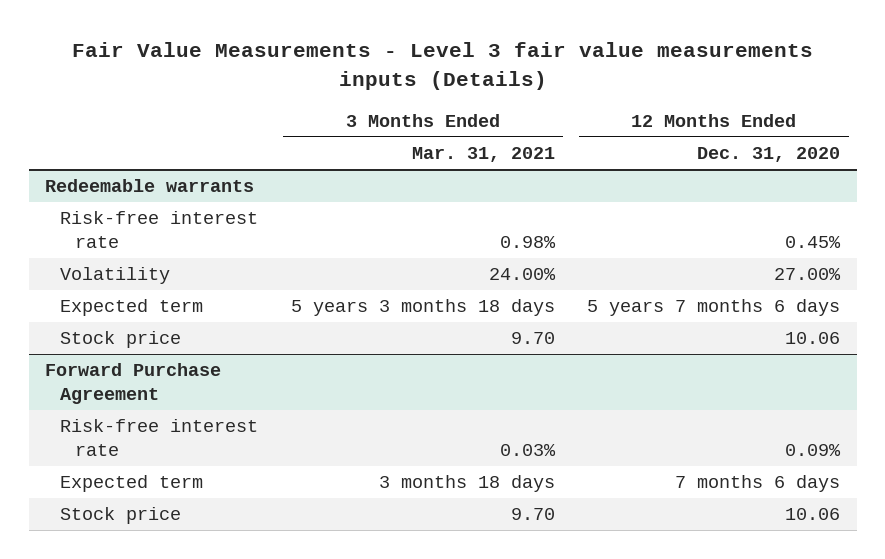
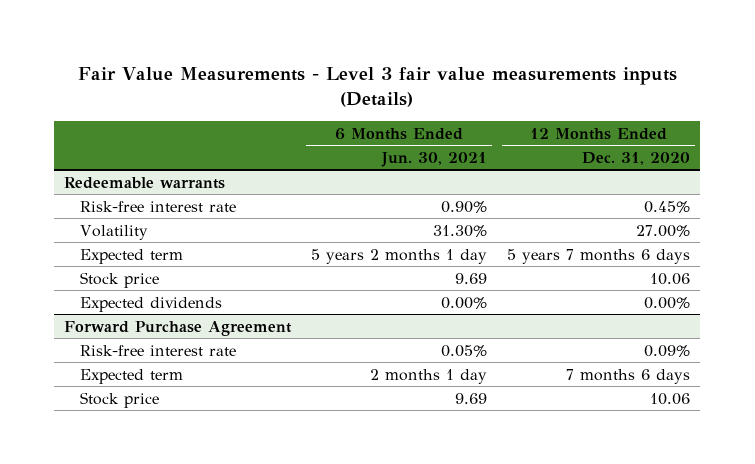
- | 3 Months Ended Mar. 31, 2021 | 12 Months Ended Dec. 31, 2020
+ | 6 Months Ended Jun. 30, 2021 | 12 Months Ended Dec. 31, 2020
@ Redeemable warrants
+ Expected dividends | 0.00% | 0.00%

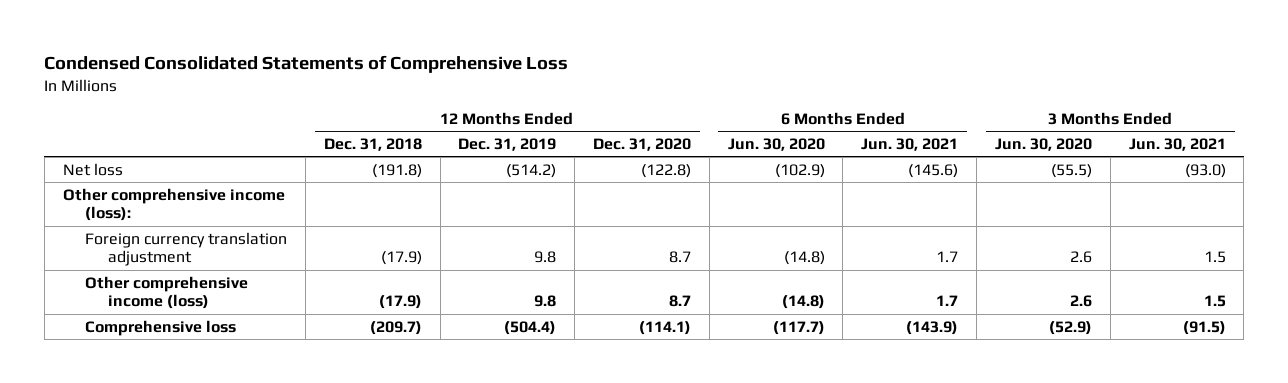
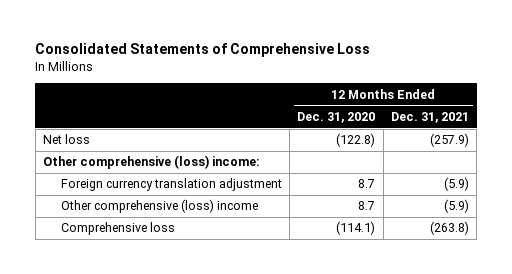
- Condensed Consolidated Statements of Comprehensive Loss
+ Consolidated Statements of Comprehensive Loss
- | 12 Months Ended Dec. 31, 2018 | 12 Months Ended Dec. 31, 2019 | 12 Months Ended Dec. 31, 2020 | 6 Months Ended Jun. 30, 2020 | 6 Months Ended Jun. 30, 2021 | 3 Months Ended Jun. 30, 2020 | 3 Months Ended Jun. 30, 2021
+ | 12 Months Ended Dec. 31, 2020 | 12 Months Ended Dec. 31, 2021
- Other comprehensive income (loss):
+ Other comprehensive (loss) income:
- Other comprehensive income (loss) | (17.9) | 9.8 | 8.7 | (14.8) | 1.7 | 2.6 | 1.5
+ Other comprehensive (loss) income | 8.7 | (5.9)

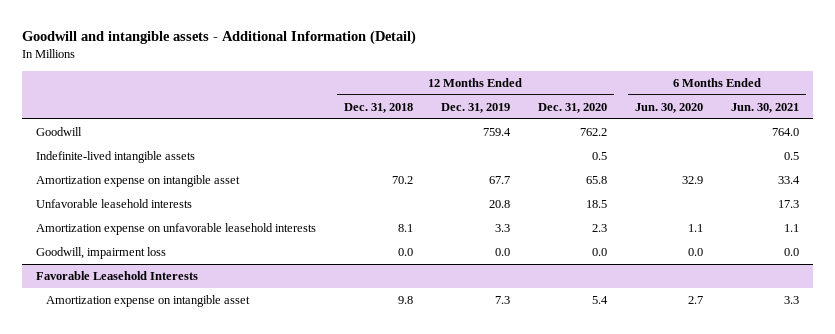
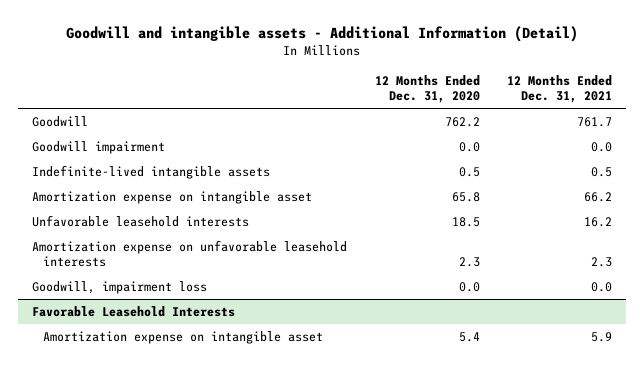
- | 12 Months Ended Dec. 31, 2018 | 12 Months Ended Dec. 31, 2019 | 12 Months Ended Dec. 31, 2020 | 6 Months Ended Jun. 30, 2020 | 6 Months Ended Jun. 30, 2021
+ | 12 Months Ended Dec. 31, 2020 | 12 Months Ended Dec. 31, 2021
+ Goodwill impairment | 0.0 | 0.0

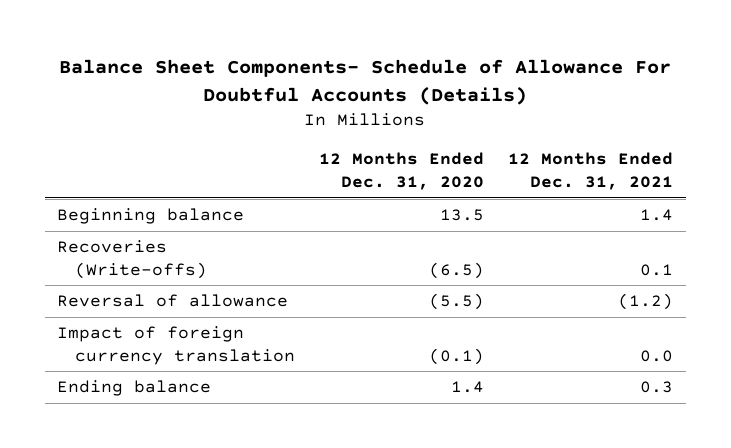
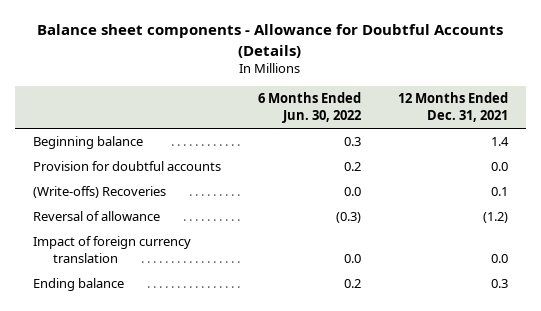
- Balance Sheet Components- Schedule of Allowance For Doubtful Accounts (Details)
+ Balance sheet components - Allowance for Doubtful Accounts (Details)
- | 12 Months Ended Dec. 31, 2020 | 12 Months Ended Dec. 31, 2021
+ | 6 Months Ended Jun. 30, 2022 | 12 Months Ended Dec. 31, 2021
- Recoveries (Write-offs) | (6.5) | 0.1
+ Provision for doubtful accounts | 0.2 | 0.0
+ (Write-offs) Recoveries | 0.0 | 0.1

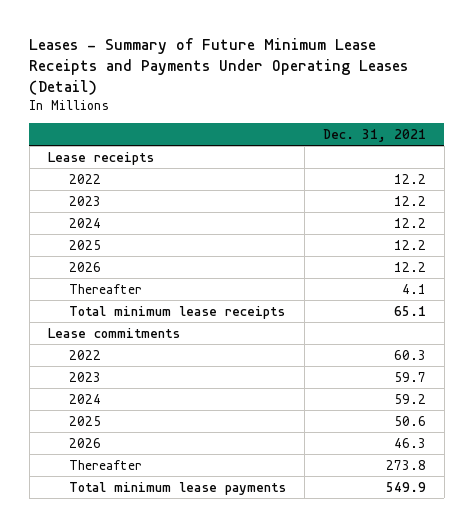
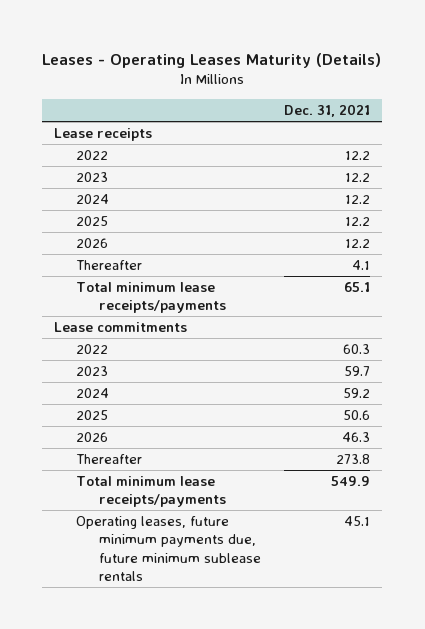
- Leases - Summary of Future Minimum Lease Receipts and Payments Under Operating Leases (Detail)
+ Leases - Operating Leases Maturity (Details)
- Total minimum lease receipts | 65.1
+ Total minimum lease receipts/payments | 65.1
- Total minimum lease payments | 549.9
+ Total minimum lease receipts/payments | 549.9
+ Operating leases, future minimum payments due, future minimum sublease rentals | 45.1

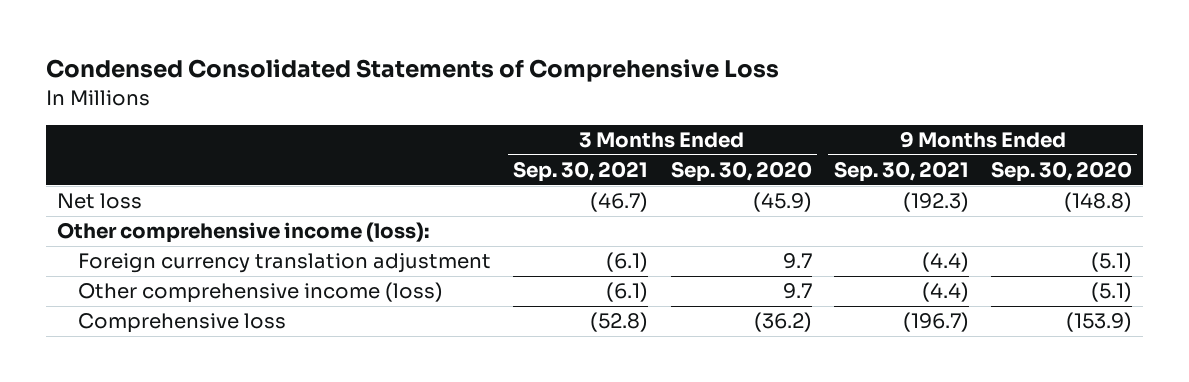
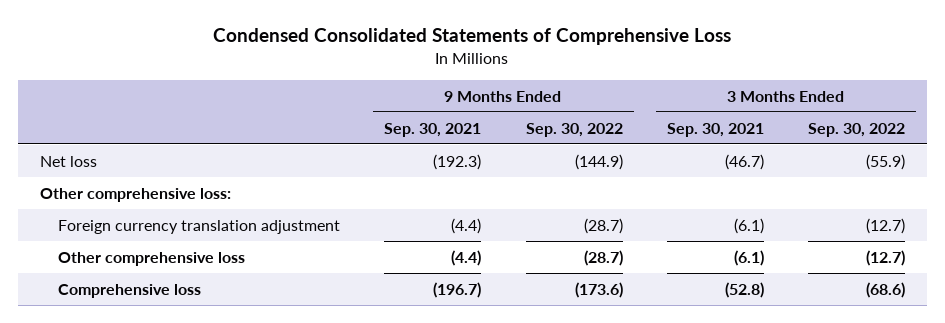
- | 3 Months Ended Sep. 30, 2021 | 3 Months Ended Sep. 30, 2020 | 9 Months Ended Sep. 30, 2021 | 9 Months Ended Sep. 30, 2020
+ | 9 Months Ended Sep. 30, 2021 | 9 Months Ended Sep. 30, 2022 | 3 Months Ended Sep. 30, 2021 | 3 Months Ended Sep. 30, 2022
- Other comprehensive income (loss):
+ Other comprehensive loss:
- Other comprehensive income (loss) | (6.1) | 9.7 | (4.4) | (5.1)
+ Other comprehensive loss | (4.4) | (28.7) | (6.1) | (12.7)

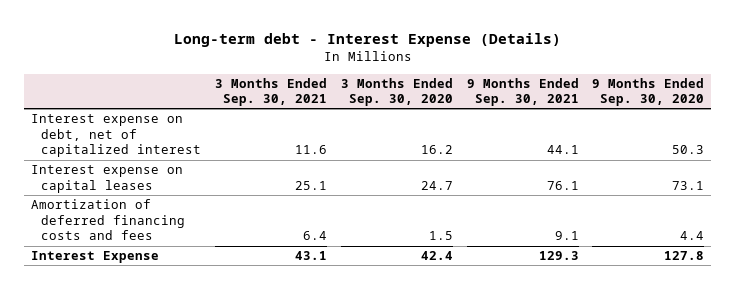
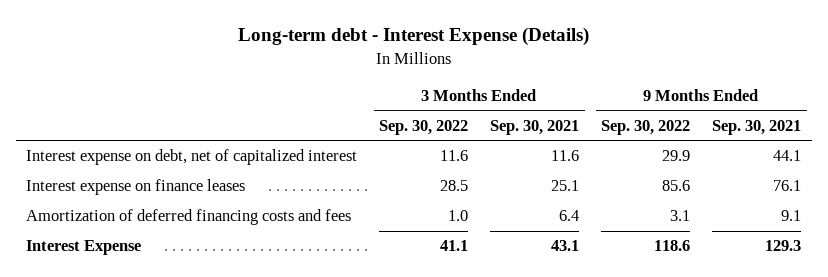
- | 3 Months Ended Sep. 30, 2021 | 3 Months Ended Sep. 30, 2020 | 9 Months Ended Sep. 30, 2021 | 9 Months Ended Sep. 30, 2020
+ | 3 Months Ended Sep. 30, 2022 | 3 Months Ended Sep. 30, 2021 | 9 Months Ended Sep. 30, 2022 | 9 Months Ended Sep. 30, 2021
- Interest expense on capital leases | 25.1 | 24.7 | 76.1 | 73.1
+ Interest expense on finance leases | 28.5 | 25.1 | 85.6 | 76.1

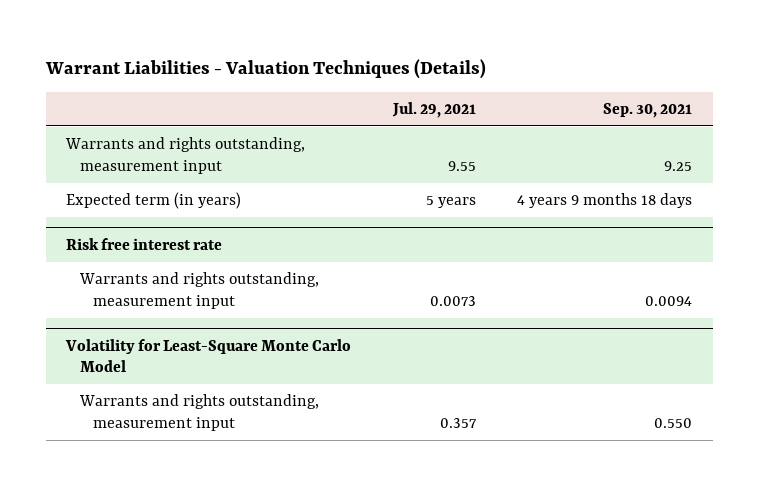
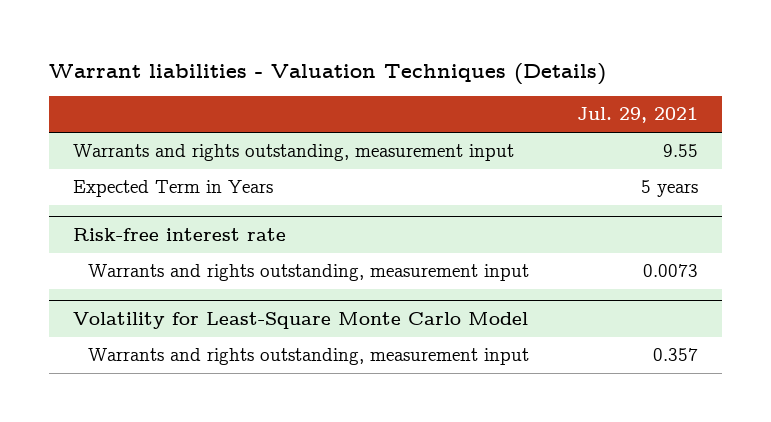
- Warrant Liabilities - Valuation Techniques (Details)
+ Warrant liabilities - Valuation Techniques (Details)
- | Jul. 29, 2021 | Sep. 30, 2021
+ | Jul. 29, 2021
- Expected term (in years) | 5 years | 4 years 9 months 18 days
- Risk free interest rate
+ Expected Term in Years | 5 years
+ Risk-free interest rate

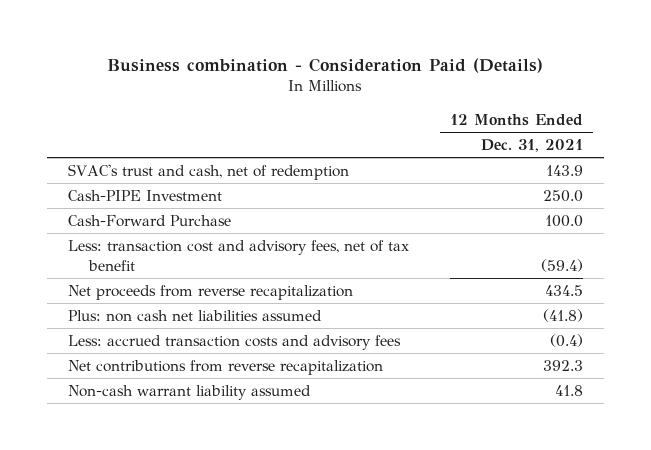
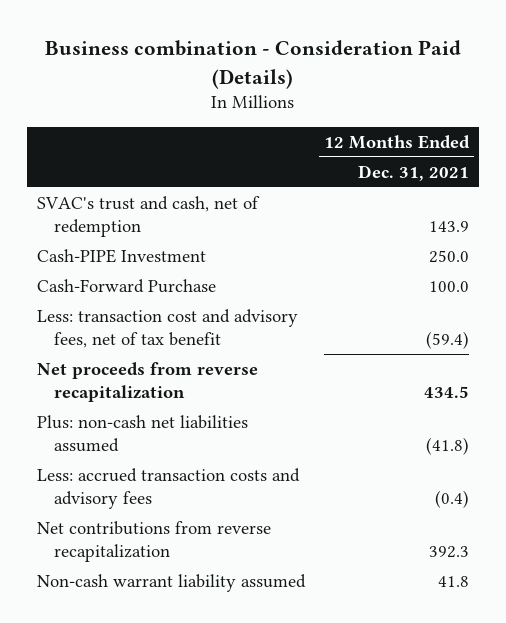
- Plus: non cash net liabilities assumed | (41.8)
+ Plus: non-cash net liabilities assumed | (41.8)

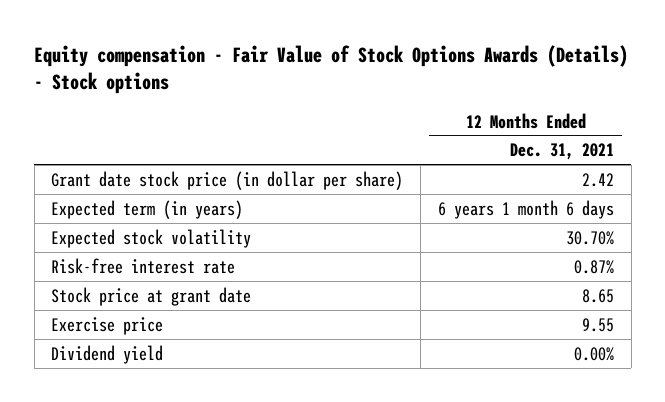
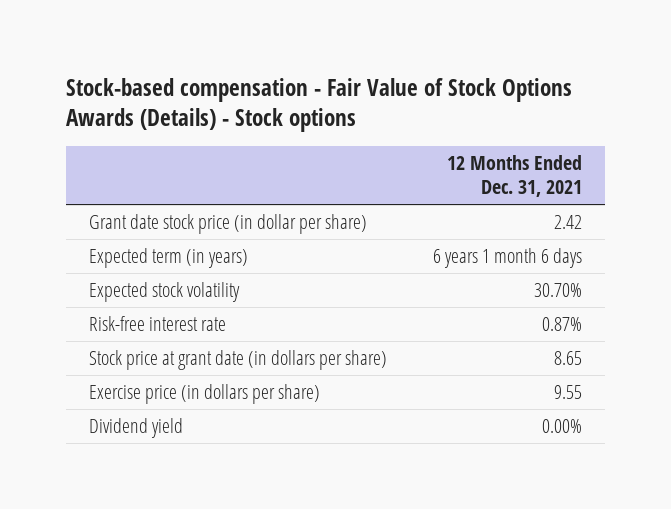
- Equity compensation - Fair Value of Stock Options Awards (Details) - Stock options
+ Stock-based compensation - Fair Value of Stock Options Awards (Details) - Stock options
- Stock price at grant date | 8.65
- Exercise price | 9.55
+ Stock price at grant date (in dollars per share) | 8.65
+ Exercise price (in dollars per share) | 9.55

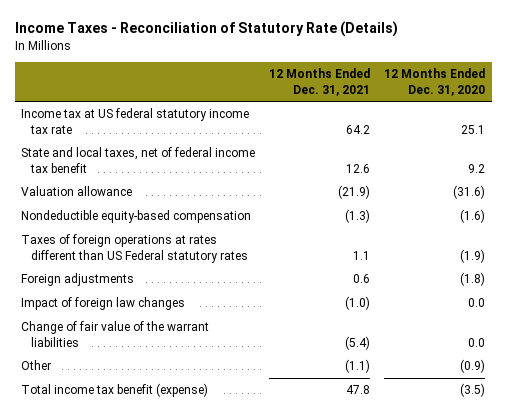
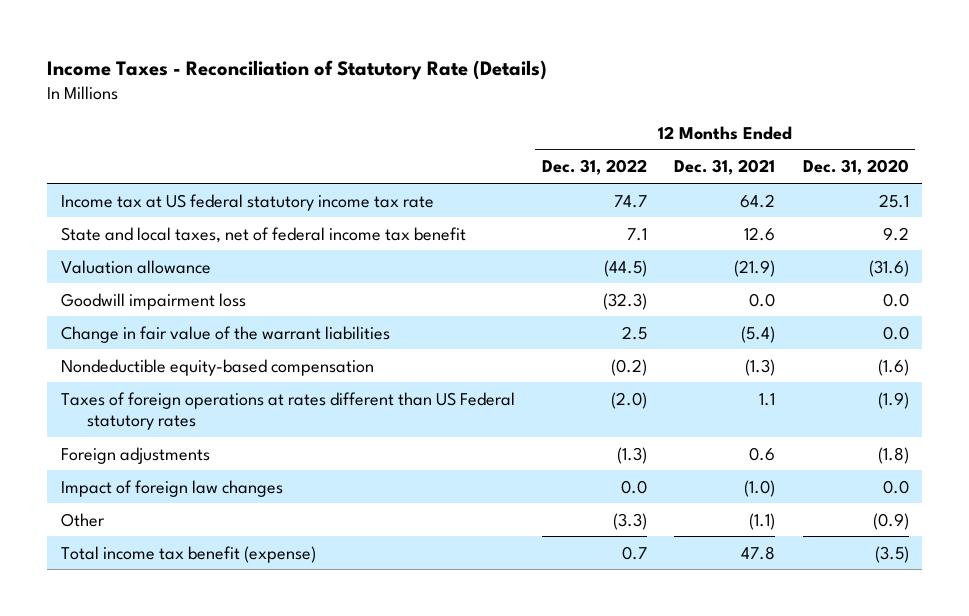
- | 12 Months Ended Dec. 31, 2021 | 12 Months Ended Dec. 31, 2020
+ | 12 Months Ended Dec. 31, 2022 | 12 Months Ended Dec. 31, 2021 | 12 Months Ended Dec. 31, 2020
+ Goodwill impairment loss | (32.3) | 0.0 | 0.0
+ Change in fair value of the warrant liabilities | 2.5 | (5.4) | 0.0
- Change of fair value of the warrant liabilities | (5.4) | 0.0

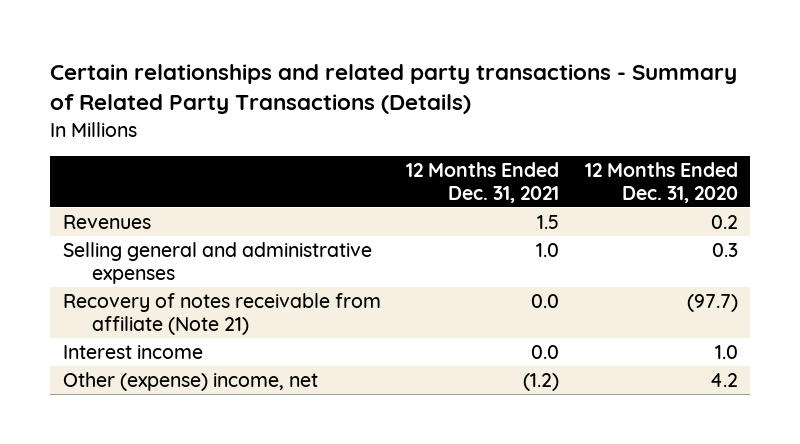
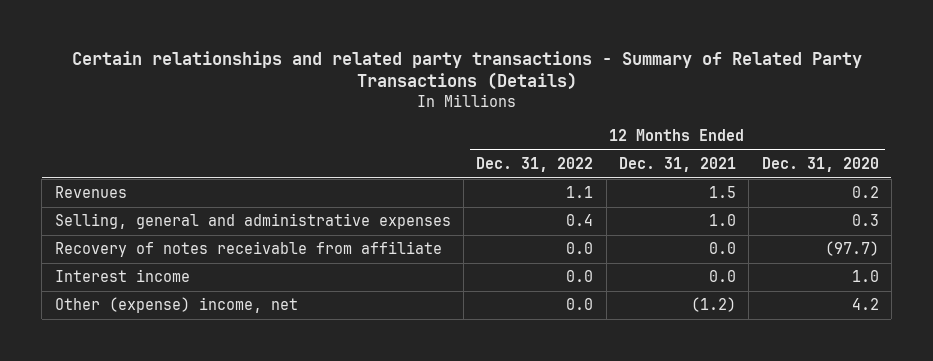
- | 12 Months Ended Dec. 31, 2021 | 12 Months Ended Dec. 31, 2020
+ | 12 Months Ended Dec. 31, 2022 | 12 Months Ended Dec. 31, 2021 | 12 Months Ended Dec. 31, 2020
- Selling general and administrative expenses | 1.0 | 0.3
- Recovery of notes receivable from affiliate (Note 21) | 0.0 | (97.7)
+ Selling, general and administrative expenses | 0.4 | 1.0 | 0.3
+ Recovery of notes receivable from affiliate | 0.0 | 0.0 | (97.7)

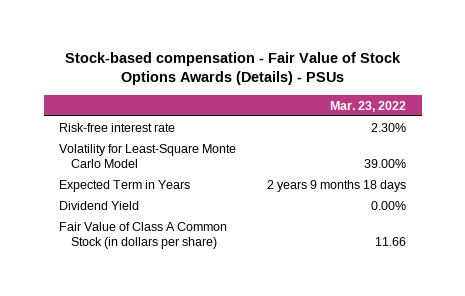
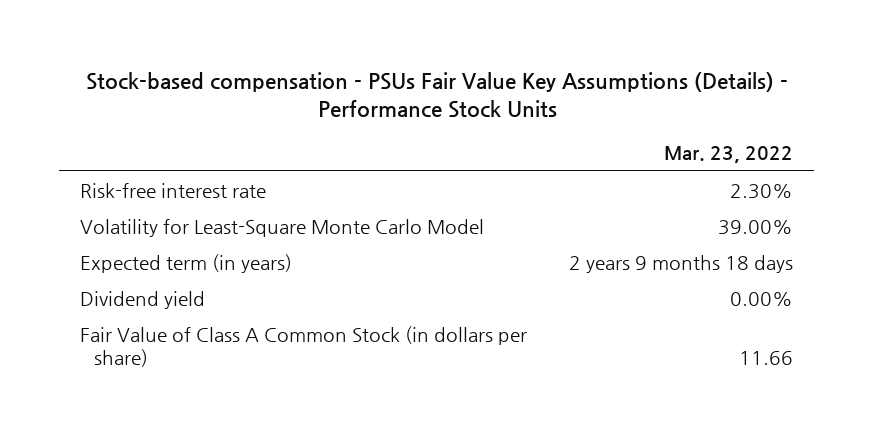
- Stock-based compensation - Fair Value of Stock Options Awards (Details) - PSUs
+ Stock-based compensation - PSUs Fair Value Key Assumptions (Details) - Performance Stock Units
- Expected Term in Years | 2 years 9 months 18 days
- Dividend Yield | 0.00%
+ Expected term (in years) | 2 years 9 months 18 days
+ Dividend yield | 0.00%

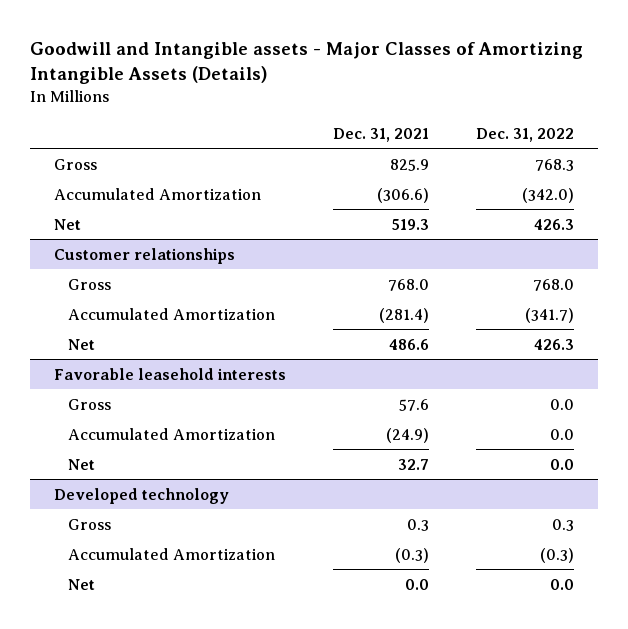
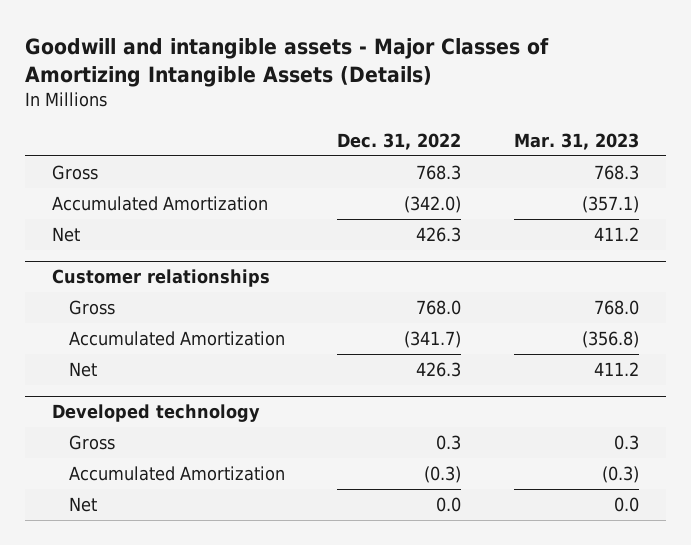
- Goodwill and Intangible assets - Major Classes of Amortizing Intangible Assets (Details)
+ Goodwill and intangible assets - Major Classes of Amortizing Intangible Assets (Details)
- | Dec. 31, 2021 | Dec. 31, 2022
+ | Dec. 31, 2022 | Mar. 31, 2023
- Favorable leasehold interests
- Gross | 57.6 | 0.0
- Accumulated Amortization | (24.9) | 0.0
- Net | 32.7 | 0.0

